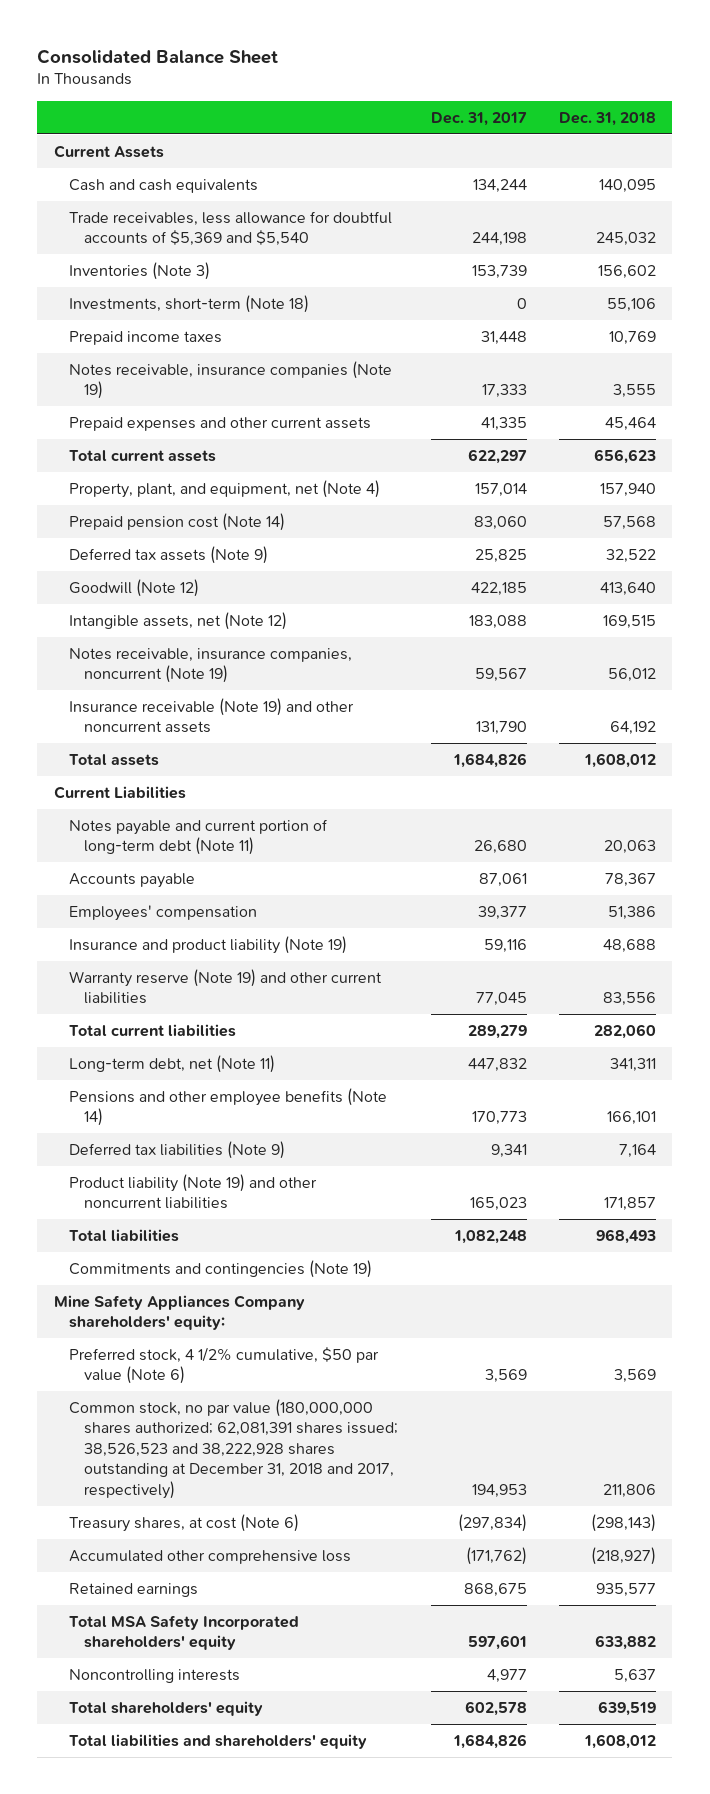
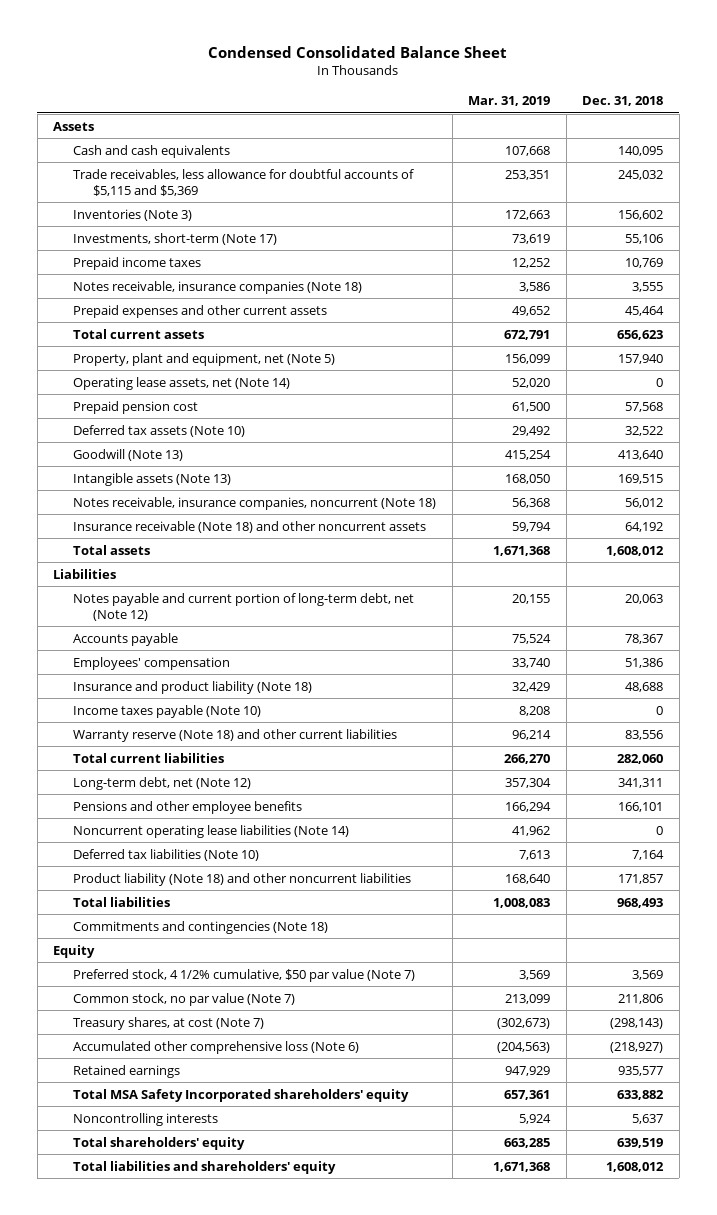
- Consolidated Balance Sheet
+ Condensed Consolidated Balance Sheet
- | Dec. 31, 2017 | Dec. 31, 2018
+ | Mar. 31, 2019 | Dec. 31, 2018
- Current Assets
+ Assets
- Trade receivables, less allowance for doubtful accounts of $5,369 and $5,540 | 244,198 | 245,032
+ Trade receivables, less allowance for doubtful accounts of $5,115 and $5,369 | 253,351 | 245,032
- Investments, short-term (Note 18) | 0 | 55,106
+ Investments, short-term (Note 17) | 73,619 | 55,106
- Notes receivable, insurance companies (Note 19) | 17,333 | 3,555
+ Notes receivable, insurance companies (Note 18) | 3,586 | 3,555
- Property, plant, and equipment, net (Note 4) | 157,014 | 157,940
- Prepaid pension cost (Note 14) | 83,060 | 57,568
- Deferred tax assets (Note 9) | 25,825 | 32,522
- Goodwill (Note 12) | 422,185 | 413,640
- Intangible assets, net (Note 12) | 183,088 | 169,515
- Notes receivable, insurance companies, noncurrent (Note 19) | 59,567 | 56,012
- Insurance receivable (Note 19) and other noncurrent assets | 131,790 | 64,192
+ Property, plant and equipment, net (Note 5) | 156,099 | 157,940
+ Operating lease assets, net (Note 14) | 52,020 | 0
+ Prepaid pension cost | 61,500 | 57,568
+ Deferred tax assets (Note 10) | 29,492 | 32,522
+ Goodwill (Note 13) | 415,254 | 413,640
+ Intangible assets (Note 13) | 168,050 | 169,515
+ Notes receivable, insurance companies, noncurrent (Note 18) | 56,368 | 56,012
+ Insurance receivable (Note 18) and other noncurrent assets | 59,794 | 64,192
- Current Liabilities
- Notes payable and current portion of long-term debt (Note 11) | 26,680 | 20,063
+ Liabilities
+ Notes payable and current portion of long-term debt, net (Note 12) | 20,155 | 20,063
- Insurance and product liability (Note 19) | 59,116 | 48,688
- Warranty reserve (Note 19) and other current liabilities | 77,045 | 83,556
+ Insurance and product liability (Note 18) | 32,429 | 48,688
+ Income taxes payable (Note 10) | 8,208 | 0
+ Warranty reserve (Note 18) and other current liabilities | 96,214 | 83,556
- Long-term debt, net (Note 11) | 447,832 | 341,311
- Pensions and other employee benefits (Note 14) | 170,773 | 166,101
- Deferred tax liabilities (Note 9) | 9,341 | 7,164
- Product liability (Note 19) and other noncurrent liabilities | 165,023 | 171,857
+ Long-term debt, net (Note 12) | 357,304 | 341,311
+ Pensions and other employee benefits | 166,294 | 166,101
+ Noncurrent operating lease liabilities (Note 14) | 41,962 | 0
+ Deferred tax liabilities (Note 10) | 7,613 | 7,164
+ Product liability (Note 18) and other noncurrent liabilities | 168,640 | 171,857
- Commitments and contingencies (Note 19)
- Mine Safety Appliances Company shareholders' equity:
- Preferred stock, 4 1/2% cumulative, $50 par value (Note 6) | 3,569 | 3,569
- Common stock, no par value (180,000,000 shares authorized; 62,081,391 shares issued; 38,526,523 and 38,222,928 shares outstanding at December 31, 2018 and 2017, respectively) | 194,953 | 211,806
- Treasury shares, at cost (Note 6) | (297,834) | (298,143)
- Accumulated other comprehensive loss | (171,762) | (218,927)
+ Commitments and contingencies (Note 18)
+ Equity
+ Preferred stock, 4 1/2% cumulative, $50 par value (Note 7) | 3,569 | 3,569
+ Common stock, no par value (Note 7) | 213,099 | 211,806
+ Treasury shares, at cost (Note 7) | (302,673) | (298,143)
+ Accumulated other comprehensive loss (Note 6) | (204,563) | (218,927)

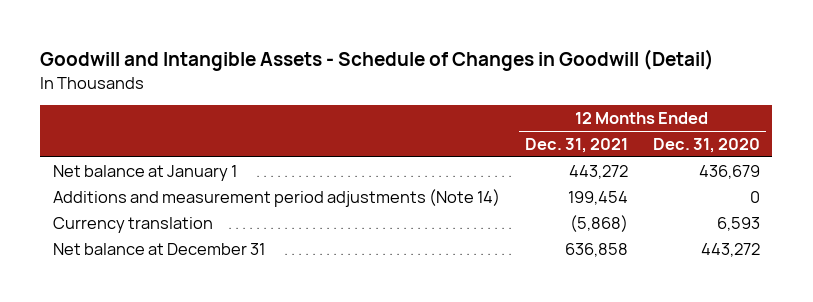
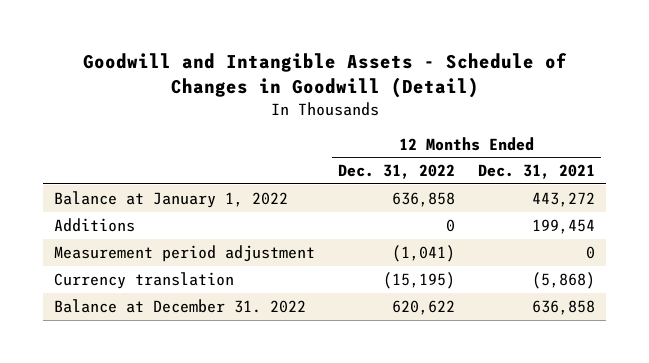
- | 12 Months Ended Dec. 31, 2021 | 12 Months Ended Dec. 31, 2020
+ | 12 Months Ended Dec. 31, 2022 | 12 Months Ended Dec. 31, 2021
- Net balance at January 1 | 443,272 | 436,679
- Additions and measurement period adjustments (Note 14) | 199,454 | 0
+ Balance at January 1, 2022 | 636,858 | 443,272
+ Additions | 0 | 199,454
+ Measurement period adjustment | (1,041) | 0
- Net balance at December 31 | 636,858 | 443,272
+ Balance at December 31. 2022 | 620,622 | 636,858

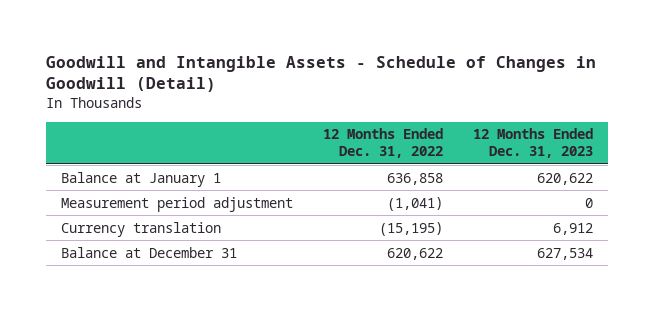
- | 12 Months Ended Dec. 31, 2022 | 12 Months Ended Dec. 31, 2021
+ | 12 Months Ended Dec. 31, 2022 | 12 Months Ended Dec. 31, 2023
- Balance at January 1, 2022 | 636,858 | 443,272
- Additions | 0 | 199,454
+ Balance at January 1 | 636,858 | 620,622
- Balance at December 31. 2022 | 620,622 | 636,858
+ Balance at December 31 | 620,622 | 627,534

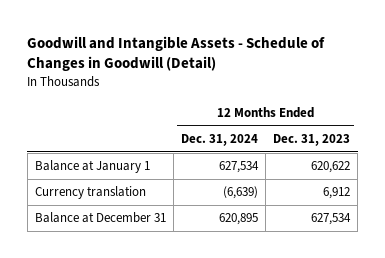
- | 12 Months Ended Dec. 31, 2022 | 12 Months Ended Dec. 31, 2023
+ | 12 Months Ended Dec. 31, 2024 | 12 Months Ended Dec. 31, 2023
- Measurement period adjustment | (1,041) | 0

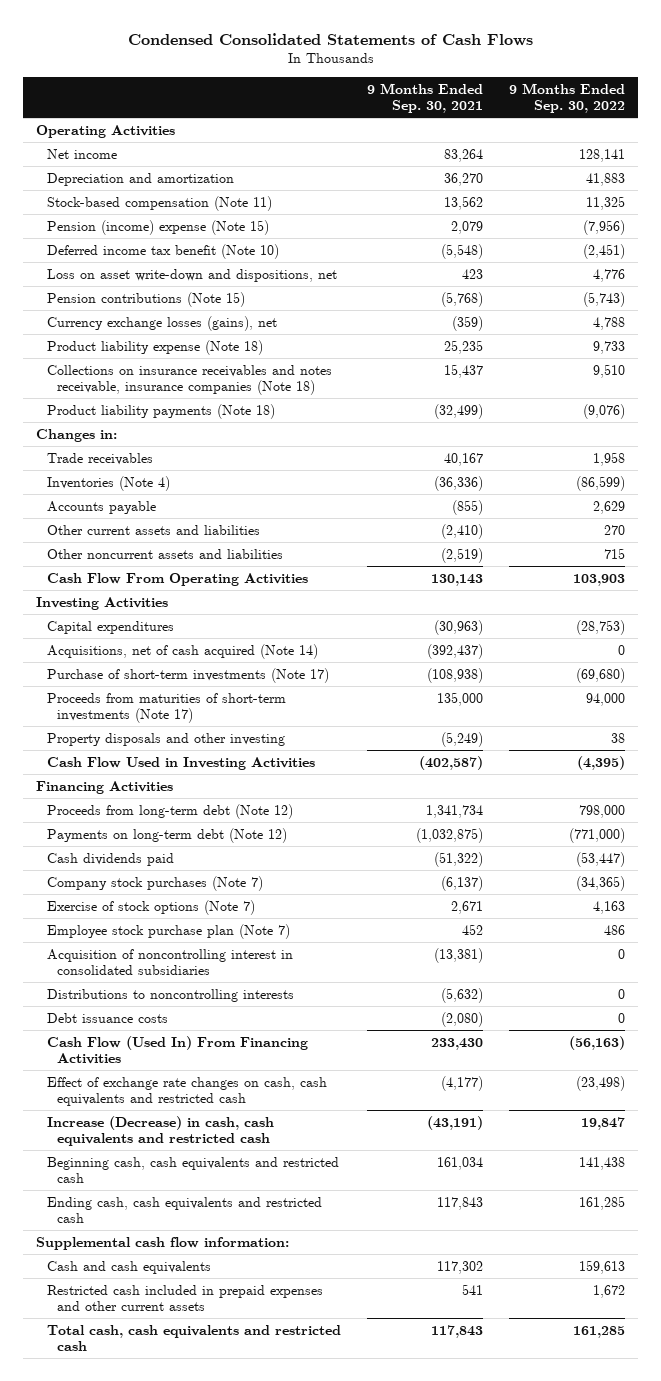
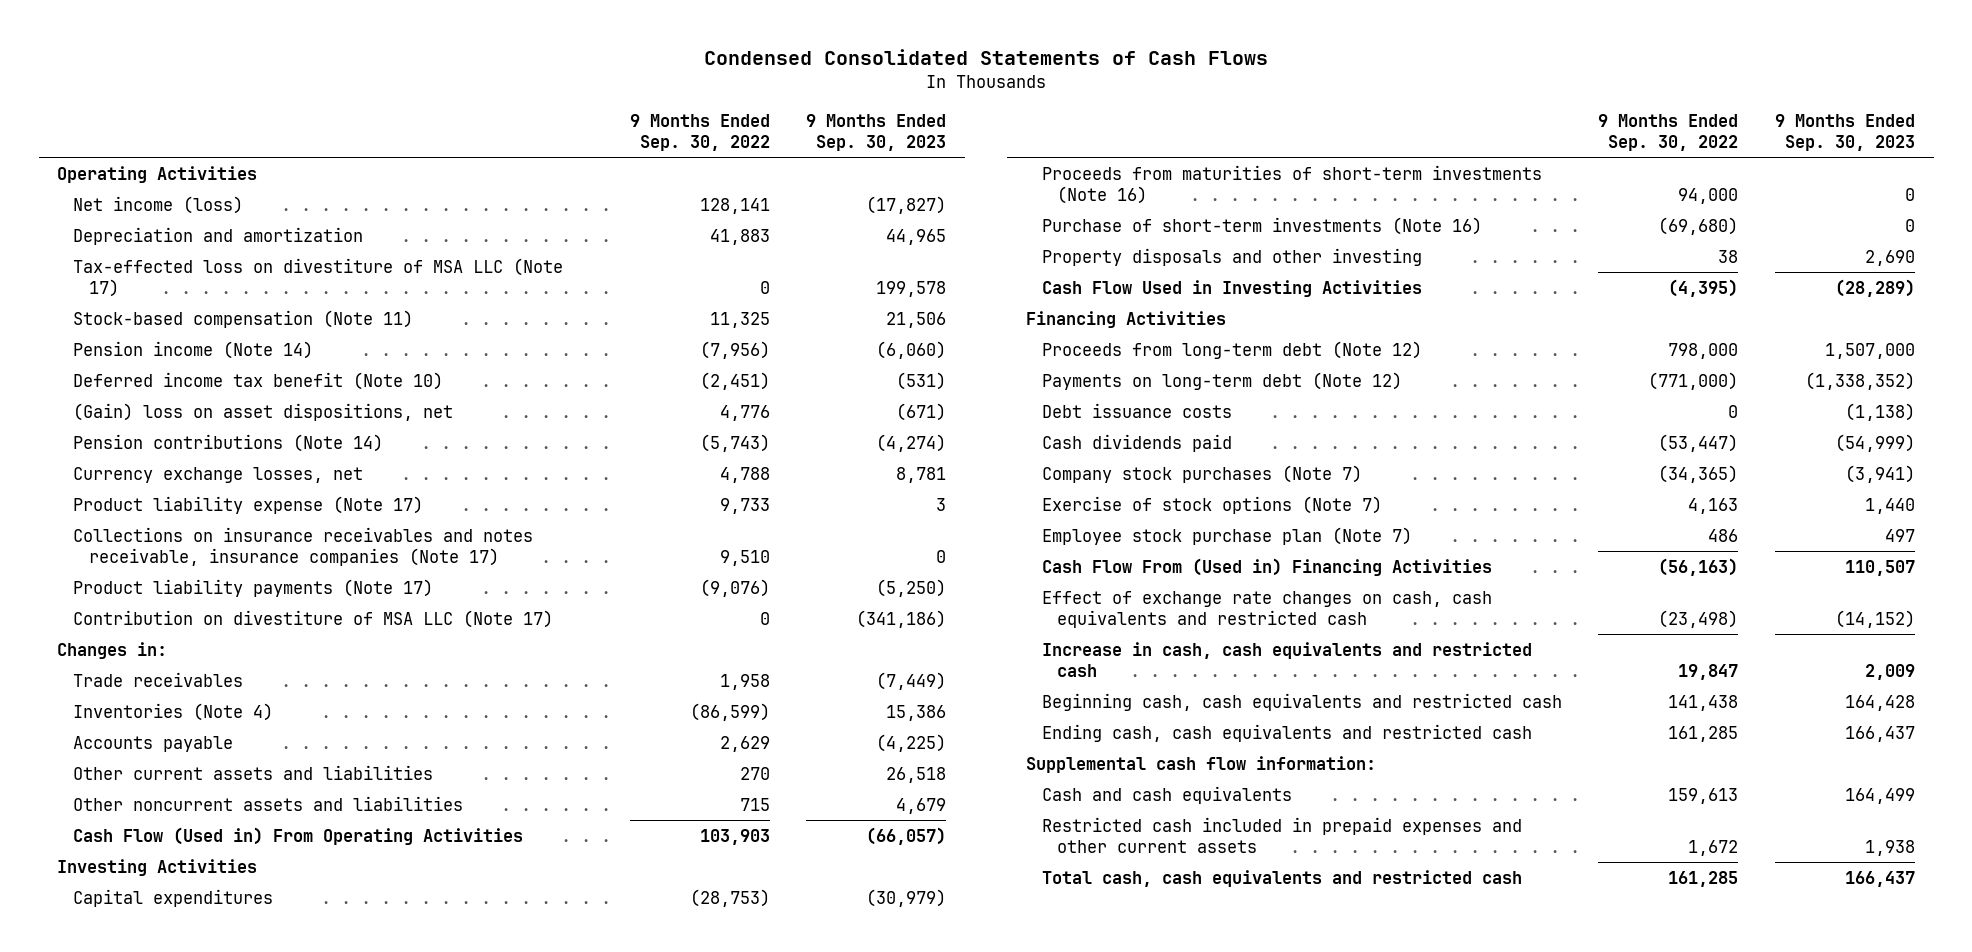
- | 9 Months Ended Sep. 30, 2021 | 9 Months Ended Sep. 30, 2022
+ | 9 Months Ended Sep. 30, 2022 | 9 Months Ended Sep. 30, 2023
- Net income | 83,264 | 128,141
+ Net income (loss) | 128,141 | (17,827)
+ Tax-effected loss on divestiture of MSA LLC (Note 17) | 0 | 199,578
- Pension (income) expense (Note 15) | 2,079 | (7,956)
+ Pension income (Note 14) | (7,956) | (6,060)
- Loss on asset write-down and dispositions, net | 423 | 4,776
- Pension contributions (Note 15) | (5,768) | (5,743)
- Currency exchange losses (gains), net | (359) | 4,788
- Product liability expense (Note 18) | 25,235 | 9,733
- Collections on insurance receivables and notes receivable, insurance companies (Note 18) | 15,437 | 9,510
- Product liability payments (Note 18) | (32,499) | (9,076)
+ (Gain) loss on asset dispositions, net | 4,776 | (671)
+ Pension contributions (Note 14) | (5,743) | (4,274)
+ Currency exchange losses, net | 4,788 | 8,781
+ Product liability expense (Note 17) | 9,733 | 3
+ Collections on insurance receivables and notes receivable, insurance companies (Note 17) | 9,510 | 0
+ Product liability payments (Note 17) | (9,076) | (5,250)
+ Contribution on divestiture of MSA LLC (Note 17) | 0 | (341,186)
- Cash Flow From Operating Activities | 130,143 | 103,903
+ Cash Flow (Used in) From Operating Activities | 103,903 | (66,057)
- Acquisitions, net of cash acquired (Note 14) | (392,437) | 0
- Purchase of short-term investments (Note 17) | (108,938) | (69,680)
- Proceeds from maturities of short-term investments (Note 17) | 135,000 | 94,000
+ Proceeds from maturities of short-term investments (Note 16) | 94,000 | 0
+ Purchase of short-term investments (Note 16) | (69,680) | 0
moved up: Debt issuance costs | 0 | (1,138)
- Acquisition of noncontrolling interest in consolidated subsidiaries | (13,381) | 0
- Distributions to noncontrolling interests | (5,632) | 0
- Cash Flow (Used In) From Financing Activities | 233,430 | (56,163)
+ Cash Flow From (Used in) Financing Activities | (56,163) | 110,507
- Increase (Decrease) in cash, cash equivalents and restricted cash | (43,191) | 19,847
+ Increase in cash, cash equivalents and restricted cash | 19,847 | 2,009

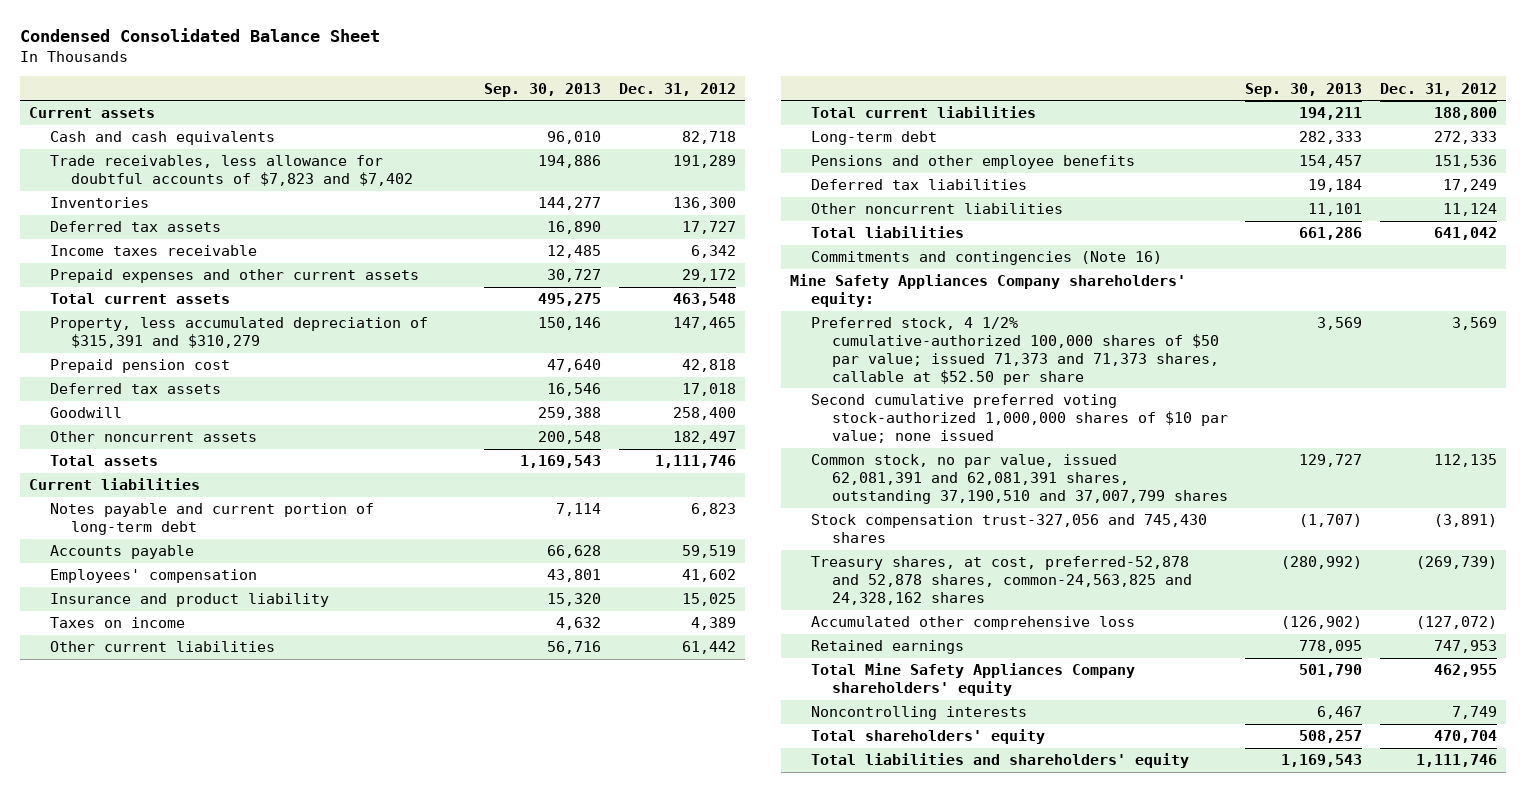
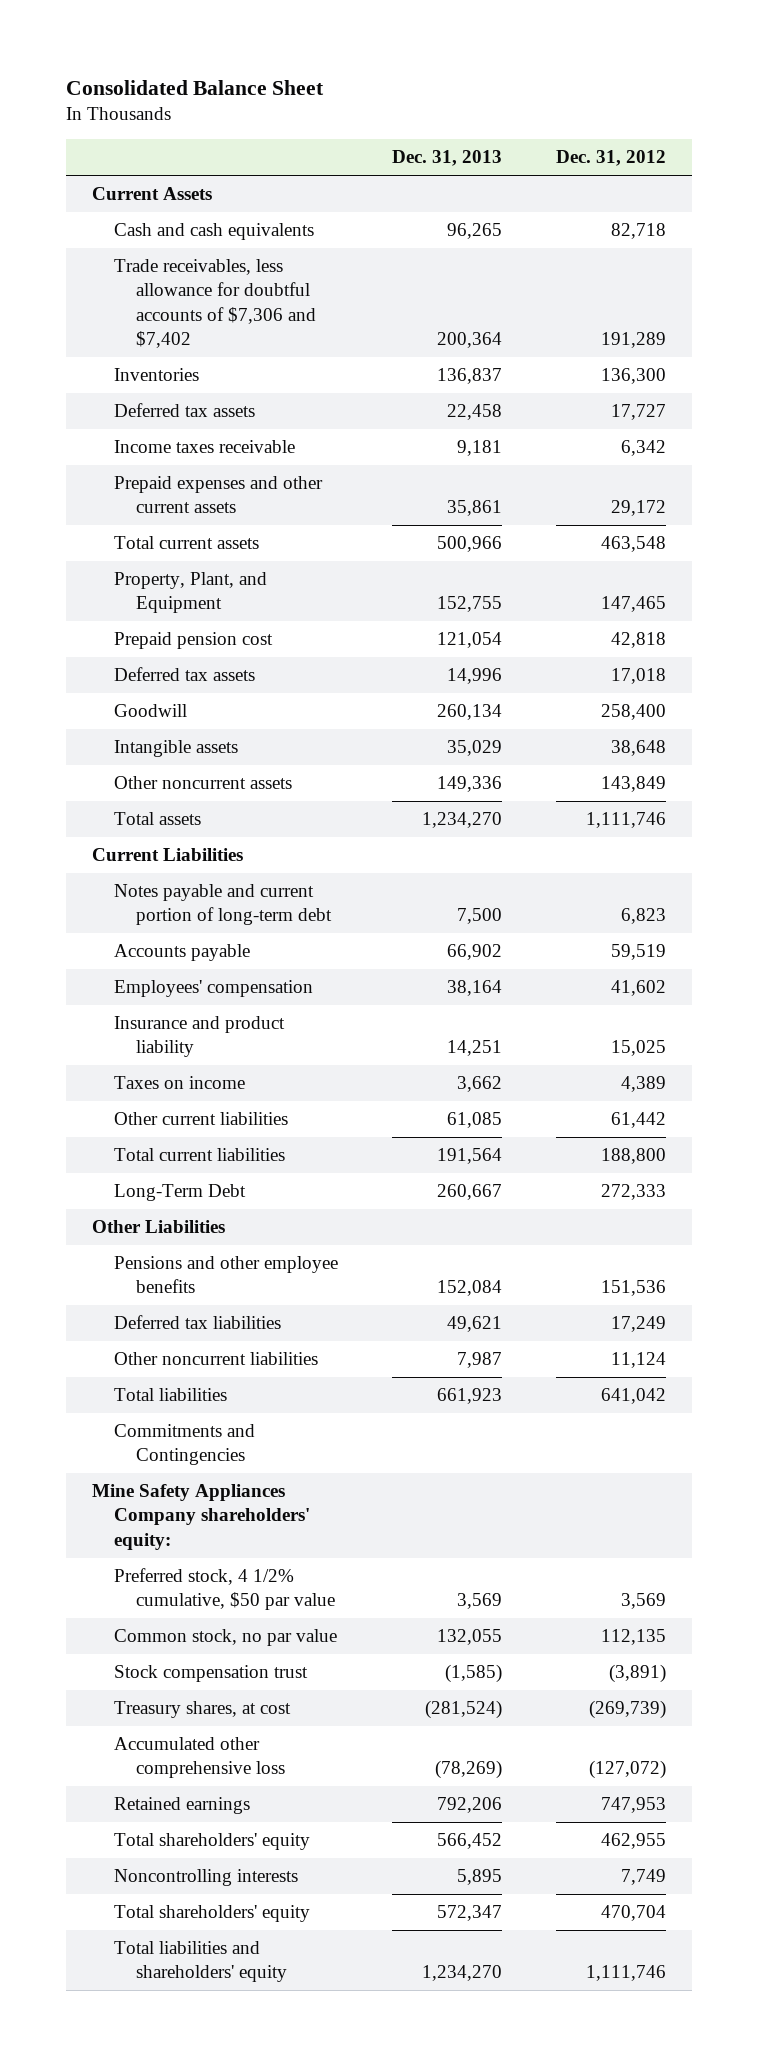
- Condensed Consolidated Balance Sheet
+ Consolidated Balance Sheet
- | Sep. 30, 2013 | Dec. 31, 2012
+ | Dec. 31, 2013 | Dec. 31, 2012
- Current assets
+ Current Assets
- Trade receivables, less allowance for doubtful accounts of $7,823 and $7,402 | 194,886 | 191,289
+ Trade receivables, less allowance for doubtful accounts of $7,306 and $7,402 | 200,364 | 191,289
- Property, less accumulated depreciation of $315,391 and $310,279 | 150,146 | 147,465
+ Property, Plant, and Equipment | 152,755 | 147,465
- Other noncurrent assets | 200,548 | 182,497
+ Intangible assets | 35,029 | 38,648
+ Other noncurrent assets | 149,336 | 143,849
- Current liabilities
+ Current Liabilities
- Long-term debt | 282,333 | 272,333
+ Long-Term Debt | 260,667 | 272,333
+ Other Liabilities
- Commitments and contingencies (Note 16)
+ Commitments and Contingencies
- Preferred stock, 4 1/2% cumulative-authorized 100,000 shares of $50 par value; issued 71,373 and 71,373 shares, callable at $52.50 per share | 3,569 | 3,569
- Second cumulative preferred voting stock-authorized 1,000,000 shares of $10 par value; none issued
- Common stock, no par value, issued 62,081,391 and 62,081,391 shares, outstanding 37,190,510 and 37,007,799 shares | 129,727 | 112,135
- Stock compensation trust-327,056 and 745,430 shares | (1,707) | (3,891)
- Treasury shares, at cost, preferred-52,878 and 52,878 shares, common-24,563,825 and 24,328,162 shares | (280,992) | (269,739)
+ Preferred stock, 4 1/2% cumulative, $50 par value | 3,569 | 3,569
+ Common stock, no par value | 132,055 | 112,135
+ Stock compensation trust | (1,585) | (3,891)
+ Treasury shares, at cost | (281,524) | (269,739)
- Total Mine Safety Appliances Company shareholders' equity | 501,790 | 462,955
+ Total shareholders' equity | 566,452 | 462,955

